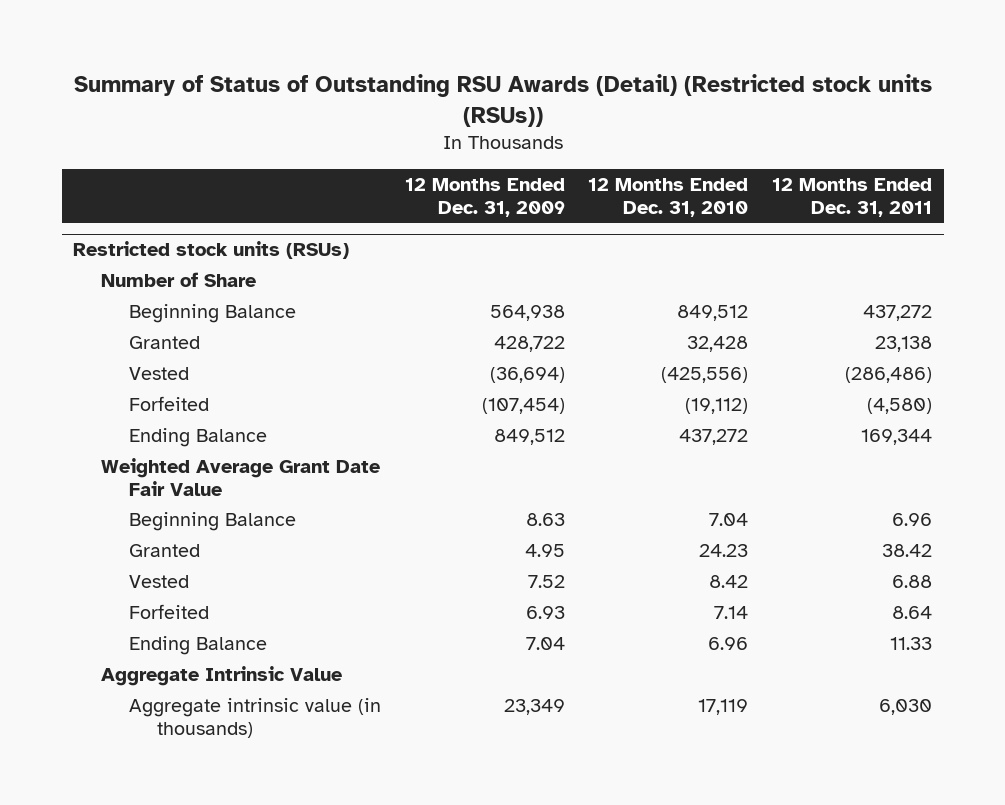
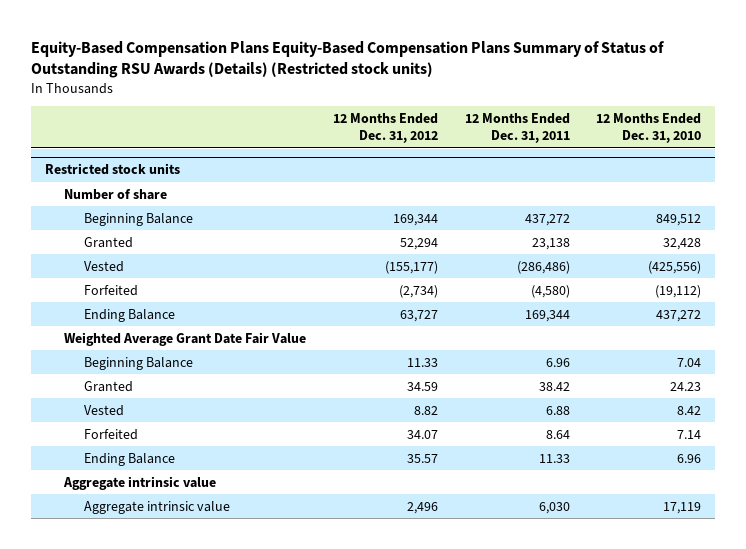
- Summary of Status of Outstanding RSU Awards (Detail) (Restricted stock units (RSUs))
+ Equity-Based Compensation Plans Equity-Based Compensation Plans Summary of Status of Outstanding RSU Awards (Details) (Restricted stock units)
- | 12 Months Ended Dec. 31, 2009 | 12 Months Ended Dec. 31, 2010 | 12 Months Ended Dec. 31, 2011
+ | 12 Months Ended Dec. 31, 2012 | 12 Months Ended Dec. 31, 2011 | 12 Months Ended Dec. 31, 2010
- Restricted stock units (RSUs)
- Number of Share
+ Restricted stock units
+ Number of share
- Aggregate Intrinsic Value
- Aggregate intrinsic value (in thousands) | 23,349 | 17,119 | 6,030
+ Aggregate intrinsic value
+ Aggregate intrinsic value | 2,496 | 6,030 | 17,119

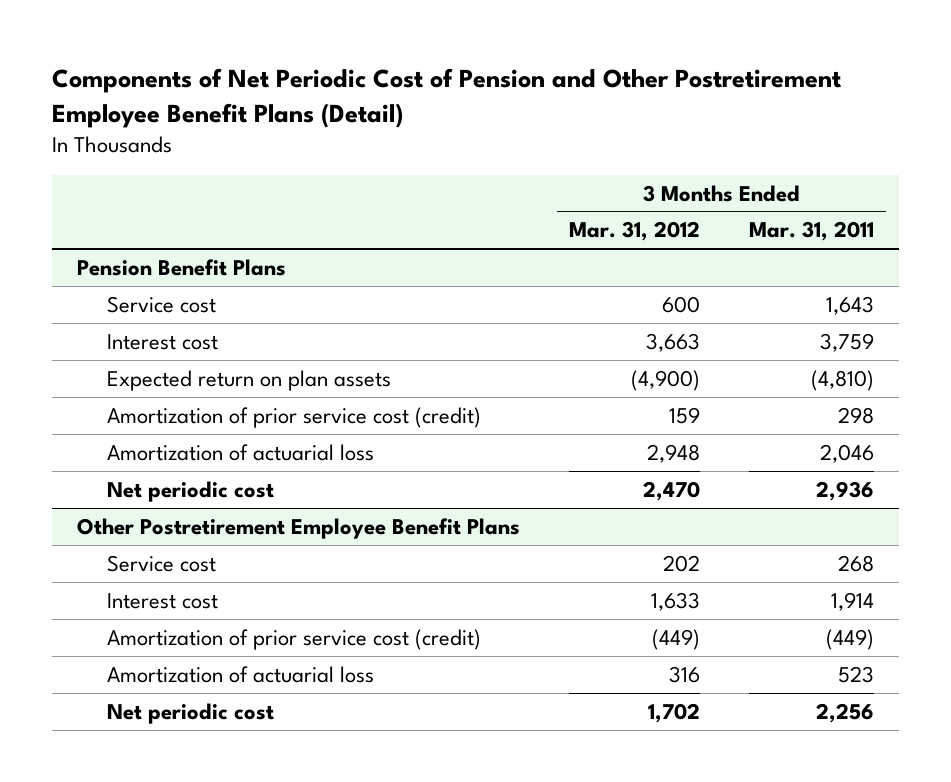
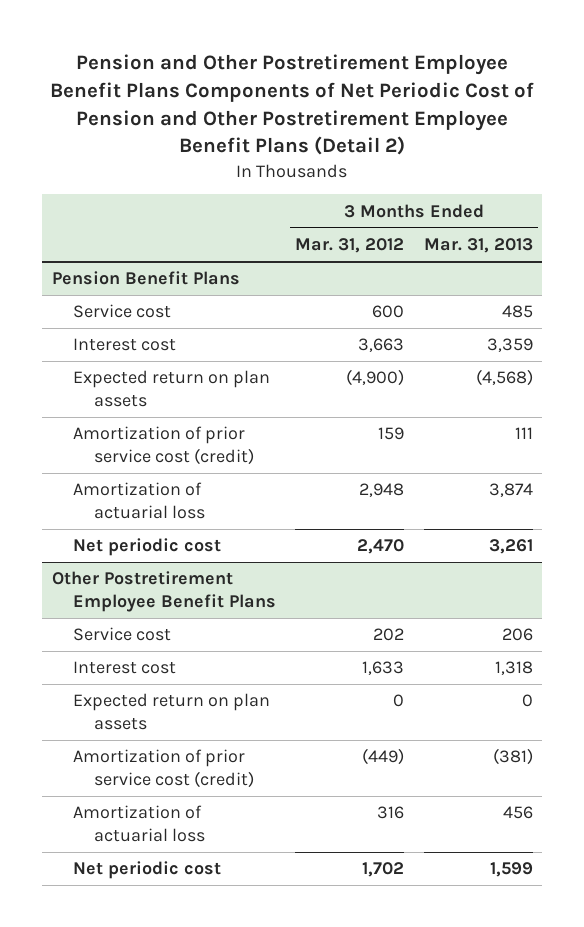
- Components of Net Periodic Cost of Pension and Other Postretirement Employee Benefit Plans (Detail)
+ Pension and Other Postretirement Employee Benefit Plans Components of Net Periodic Cost of Pension and Other Postretirement Employee Benefit Plans (Detail 2)
- | 3 Months Ended Mar. 31, 2012 | 3 Months Ended Mar. 31, 2011
+ | 3 Months Ended Mar. 31, 2012 | 3 Months Ended Mar. 31, 2013
@ Other Postretirement Employee Benefit Plans
+ Expected return on plan assets | 0 | 0

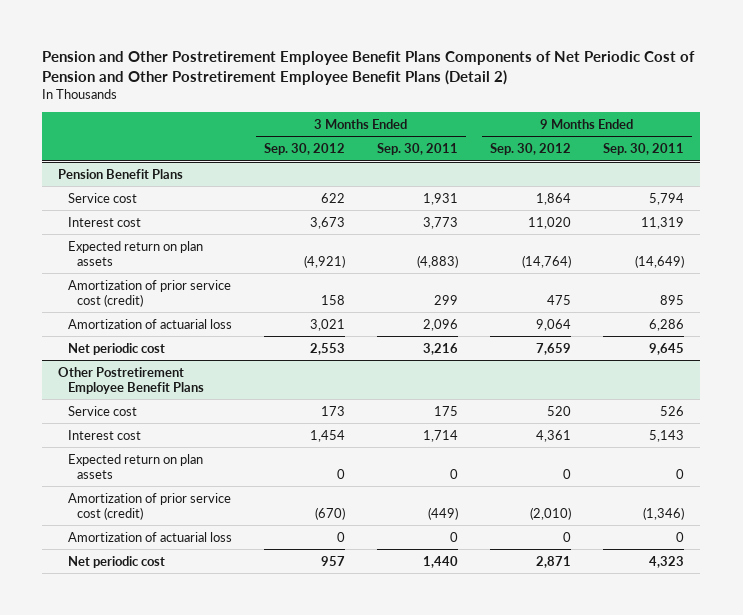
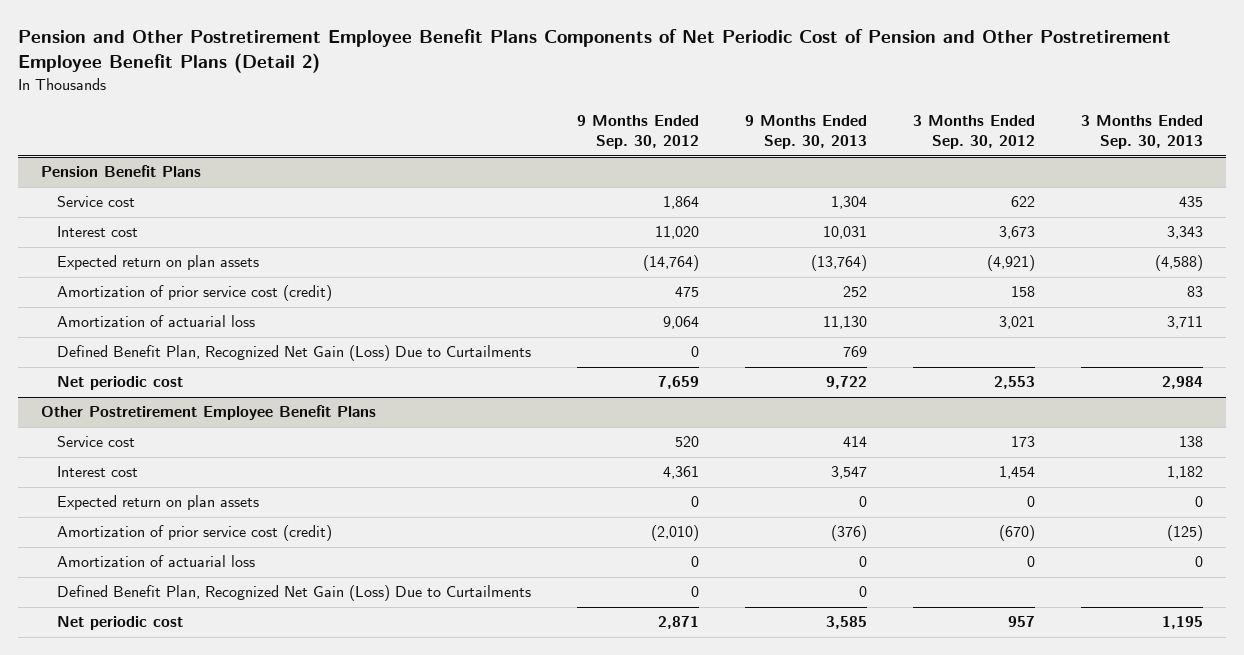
- | 3 Months Ended Sep. 30, 2012 | 3 Months Ended Sep. 30, 2011 | 9 Months Ended Sep. 30, 2012 | 9 Months Ended Sep. 30, 2011
+ | 9 Months Ended Sep. 30, 2012 | 9 Months Ended Sep. 30, 2013 | 3 Months Ended Sep. 30, 2012 | 3 Months Ended Sep. 30, 2013
@ Pension Benefit Plans
+ Defined Benefit Plan, Recognized Net Gain (Loss) Due to Curtailments | 0 | 769 | |
@ Other Postretirement Employee Benefit Plans
+ Defined Benefit Plan, Recognized Net Gain (Loss) Due to Curtailments | 0 | 0 | |

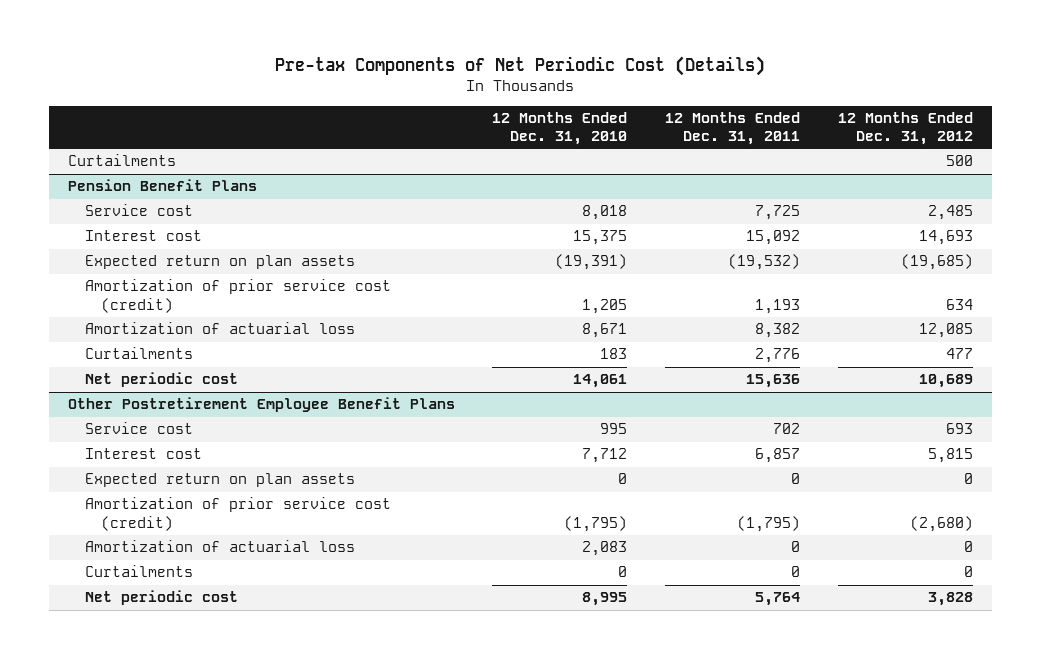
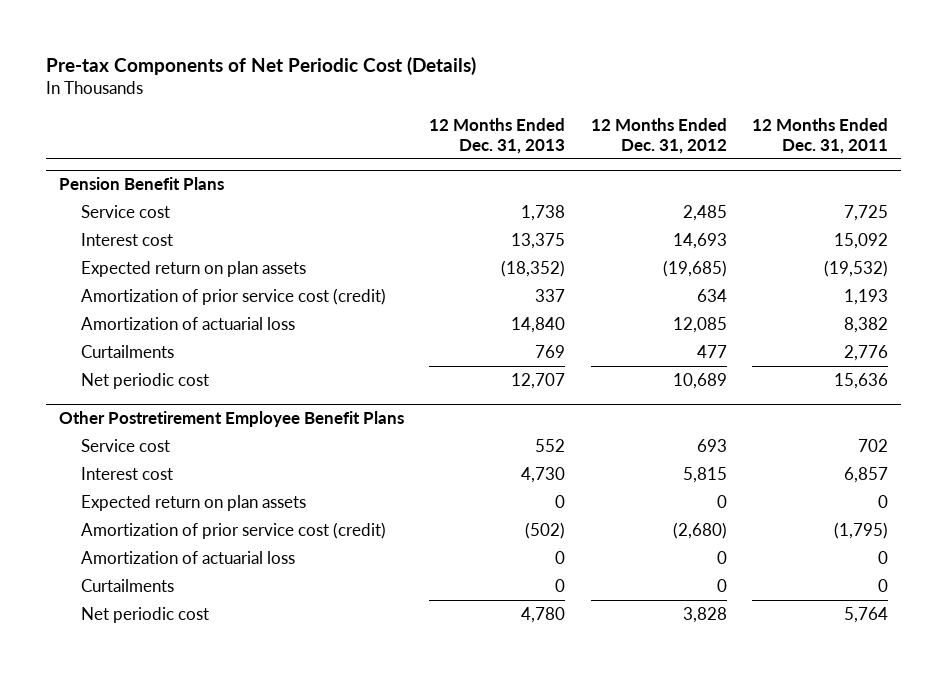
- | 12 Months Ended Dec. 31, 2010 | 12 Months Ended Dec. 31, 2011 | 12 Months Ended Dec. 31, 2012
+ | 12 Months Ended Dec. 31, 2013 | 12 Months Ended Dec. 31, 2012 | 12 Months Ended Dec. 31, 2011
- Curtailments | | | 500

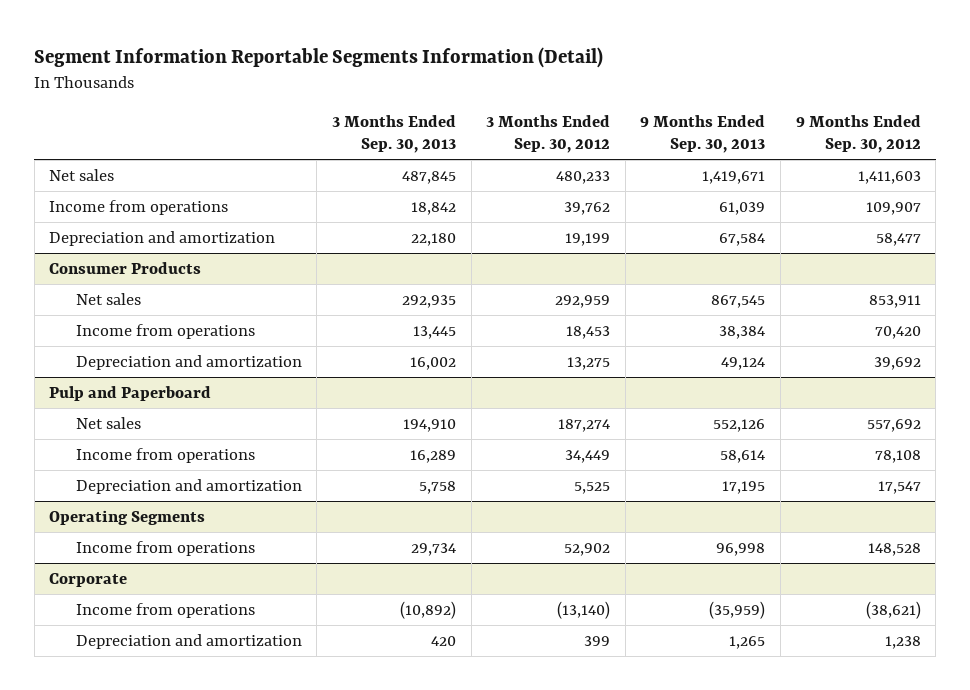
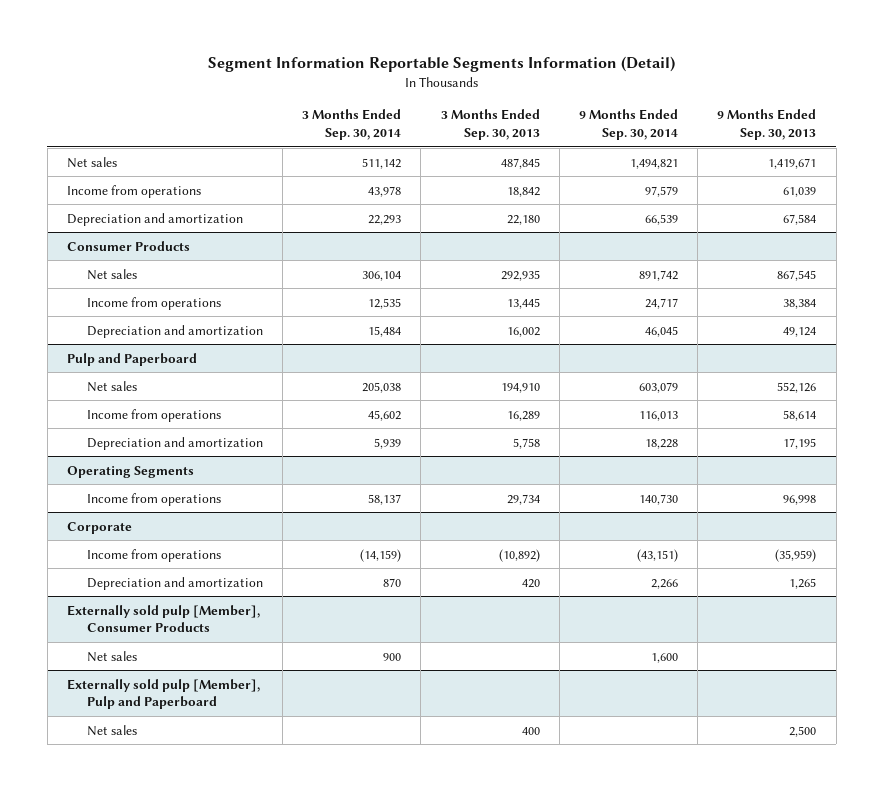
- | 3 Months Ended Sep. 30, 2013 | 3 Months Ended Sep. 30, 2012 | 9 Months Ended Sep. 30, 2013 | 9 Months Ended Sep. 30, 2012
+ | 3 Months Ended Sep. 30, 2014 | 3 Months Ended Sep. 30, 2013 | 9 Months Ended Sep. 30, 2014 | 9 Months Ended Sep. 30, 2013
+ Externally sold pulp [Member], Consumer Products
+ Net sales | 900 | | 1,600 |
+ Externally sold pulp [Member], Pulp and Paperboard
+ Net sales | | 400 | | 2,500

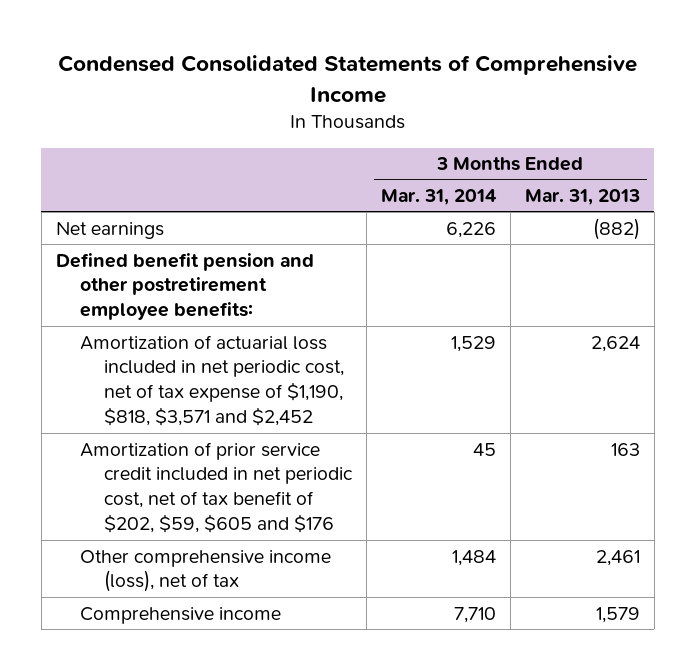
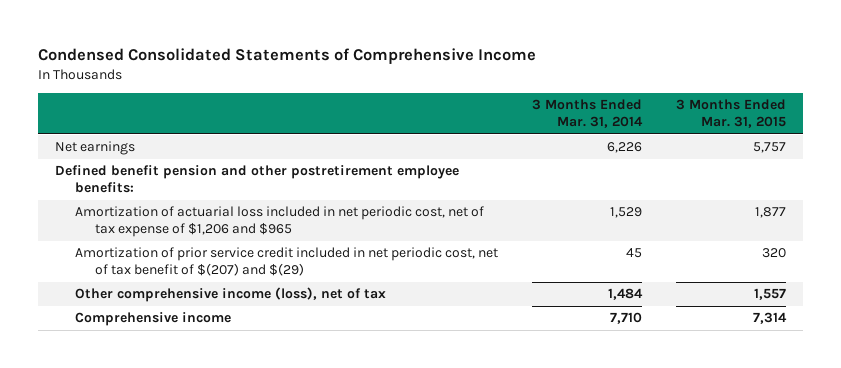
- | 3 Months Ended Mar. 31, 2014 | 3 Months Ended Mar. 31, 2013
+ | 3 Months Ended Mar. 31, 2014 | 3 Months Ended Mar. 31, 2015
- Amortization of actuarial loss included in net periodic cost, net of tax expense of $1,190, $818, $3,571 and $2,452 | 1,529 | 2,624
- Amortization of prior service credit included in net periodic cost, net of tax benefit of $202, $59, $605 and $176 | 45 | 163
+ Amortization of actuarial loss included in net periodic cost, net of tax expense of $1,206 and $965 | 1,529 | 1,877
+ Amortization of prior service credit included in net periodic cost, net of tax benefit of $(207) and $(29) | 45 | 320

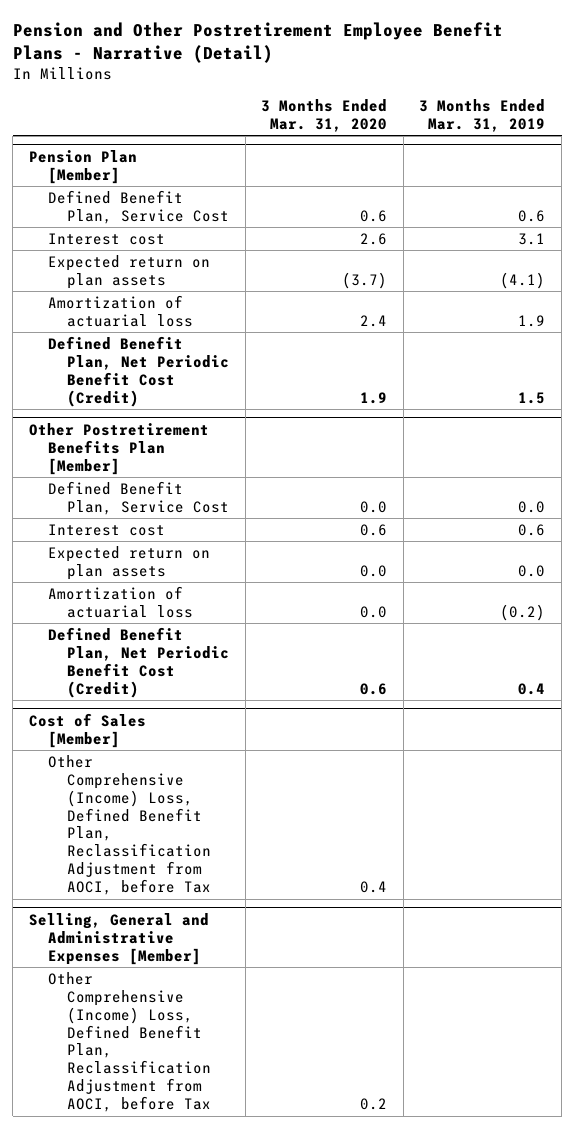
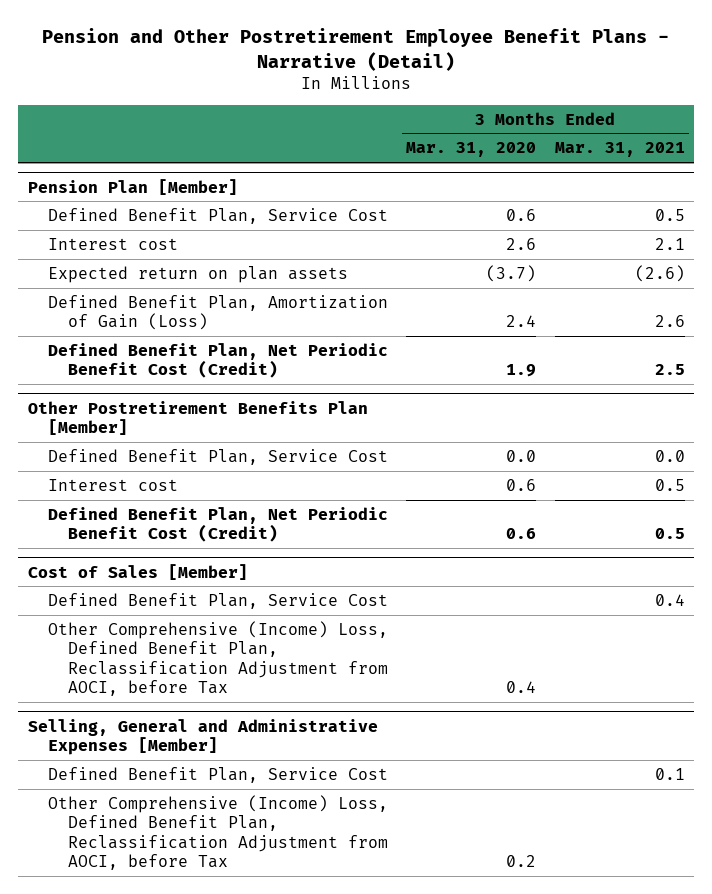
- | 3 Months Ended Mar. 31, 2020 | 3 Months Ended Mar. 31, 2019
+ | 3 Months Ended Mar. 31, 2020 | 3 Months Ended Mar. 31, 2021
@ Pension Plan [Member]
- Amortization of actuarial loss | 2.4 | 1.9
+ Defined Benefit Plan, Amortization of Gain (Loss) | 2.4 | 2.6
@ Other Postretirement Benefits Plan [Member]
- Expected return on plan assets | 0.0 | 0.0
- Amortization of actuarial loss | 0.0 | (0.2)
@ Cost of Sales [Member]
+ Defined Benefit Plan, Service Cost | | 0.4
@ Selling, General and Administrative Expenses [Member]
+ Defined Benefit Plan, Service Cost | | 0.1

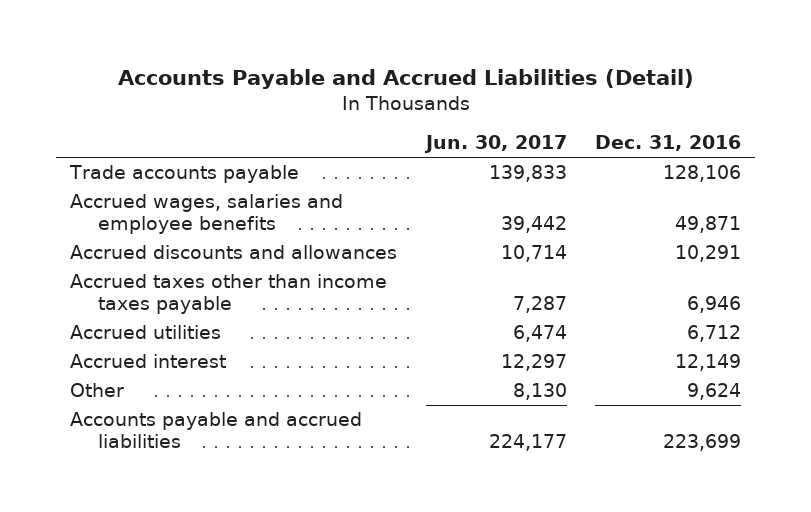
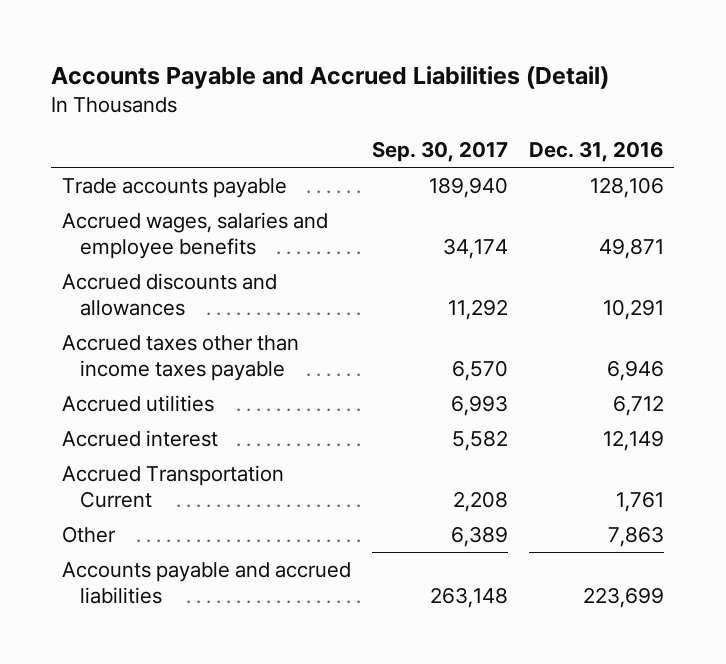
- | Jun. 30, 2017 | Dec. 31, 2016
+ | Sep. 30, 2017 | Dec. 31, 2016
- Other | 8,130 | 9,624
+ Accrued Transportation Current | 2,208 | 1,761
+ Other | 6,389 | 7,863

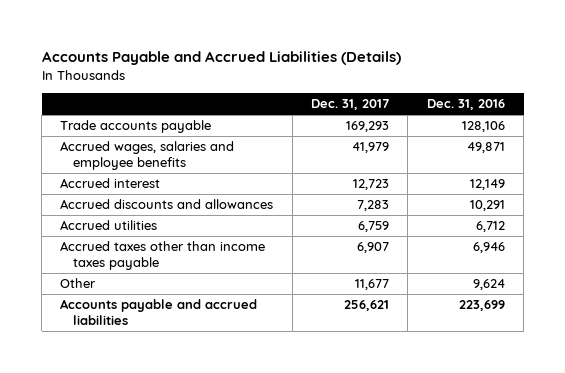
- Accounts Payable and Accrued Liabilities (Detail)
+ Accounts Payable and Accrued Liabilities (Details)
- | Sep. 30, 2017 | Dec. 31, 2016
+ | Dec. 31, 2017 | Dec. 31, 2016
moved up: Accrued interest | 12,723 | 12,149
- Accrued Transportation Current | 2,208 | 1,761
- Other | 6,389 | 7,863
moved down: Accrued taxes other than income taxes payable | 6,907 | 6,946
+ Other | 11,677 | 9,624

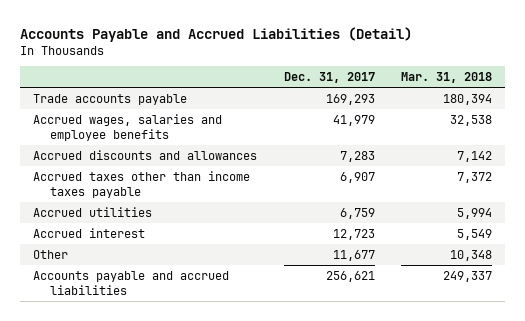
- Accounts Payable and Accrued Liabilities (Details)
+ Accounts Payable and Accrued Liabilities (Detail)
- | Dec. 31, 2017 | Dec. 31, 2016
+ | Dec. 31, 2017 | Mar. 31, 2018
moved down: Accrued utilities | 6,759 | 5,994
moved down: Accrued interest | 12,723 | 5,549

